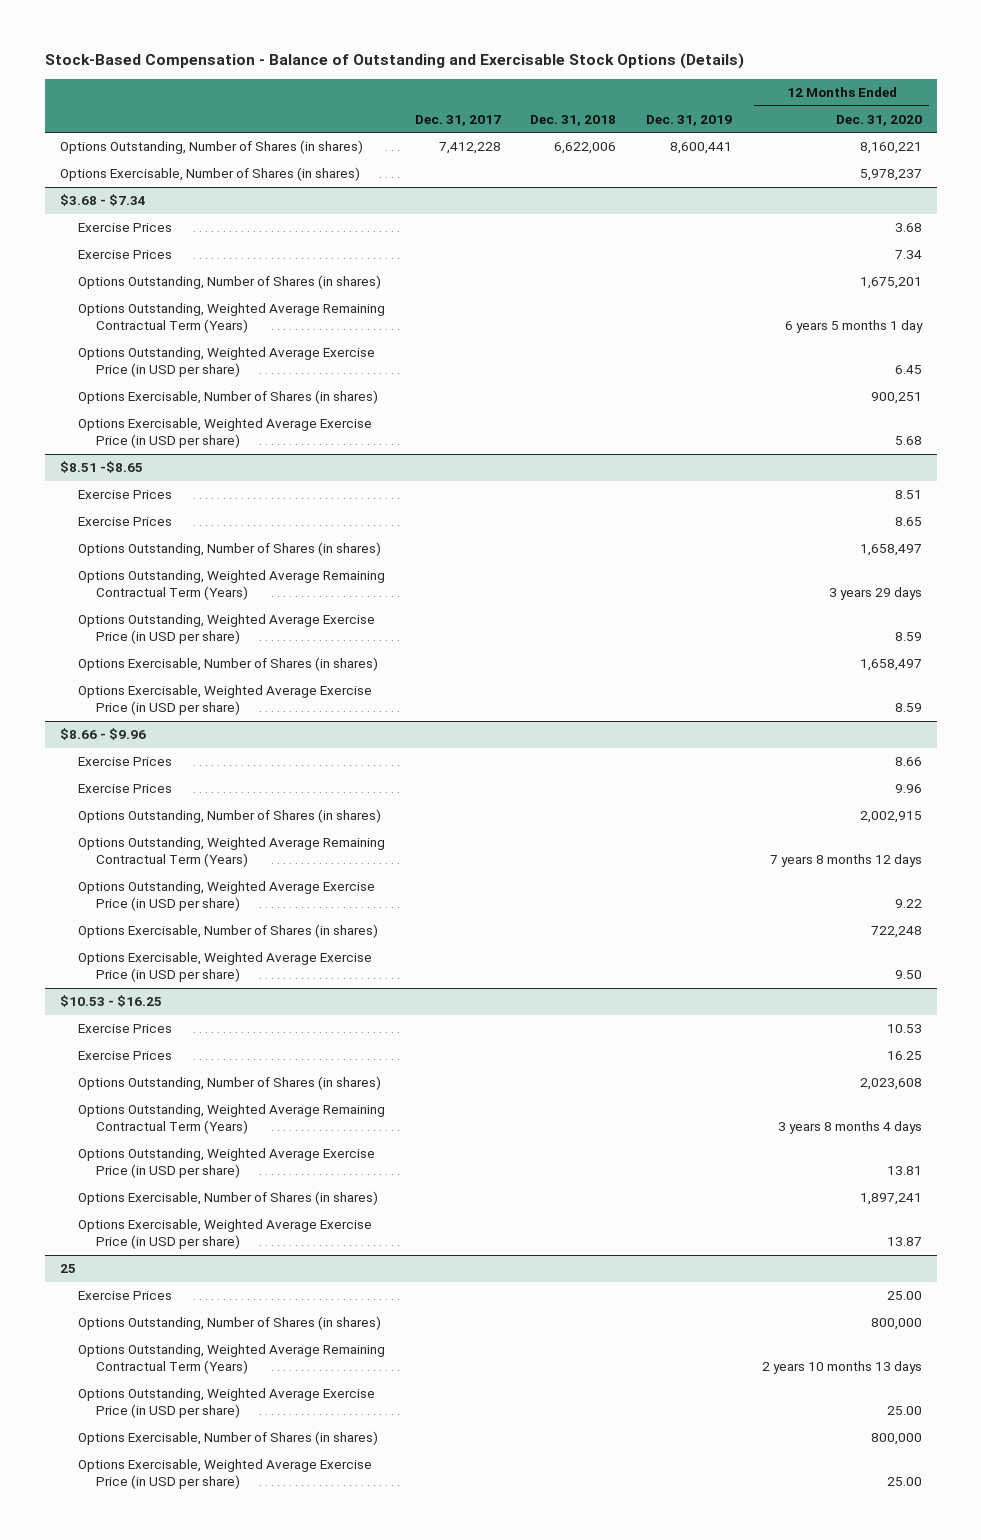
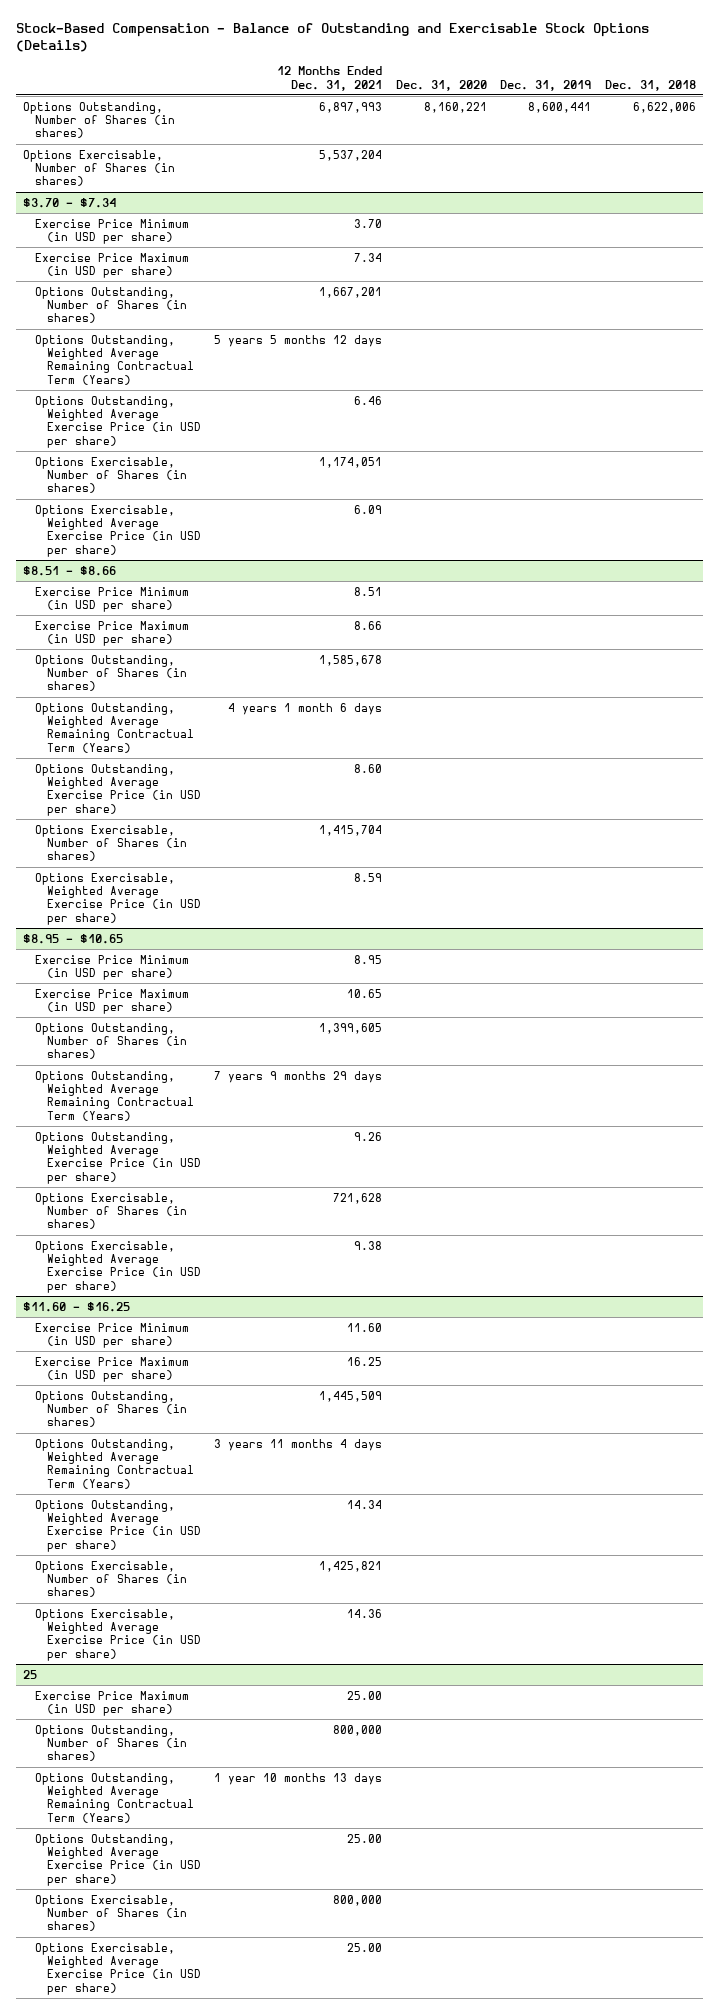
- | Dec. 31, 2017 | Dec. 31, 2018 | Dec. 31, 2019 | 12 Months Ended Dec. 31, 2020
+ | 12 Months Ended Dec. 31, 2021 | Dec. 31, 2020 | Dec. 31, 2019 | Dec. 31, 2018
- $3.68 - $7.34
- Exercise Prices | | | | 3.68
- Exercise Prices | | | | 7.34
+ $3.70 - $7.34
+ Exercise Price Minimum (in USD per share) | 3.70 | | |
+ Exercise Price Maximum (in USD per share) | 7.34 | | |
- $8.51 -$8.65
- Exercise Prices | | | | 8.51
- Exercise Prices | | | | 8.65
+ $8.51 - $8.66
+ Exercise Price Minimum (in USD per share) | 8.51 | | |
+ Exercise Price Maximum (in USD per share) | 8.66 | | |
- $8.66 - $9.96
- Exercise Prices | | | | 8.66
- Exercise Prices | | | | 9.96
+ $8.95 - $10.65
+ Exercise Price Minimum (in USD per share) | 8.95 | | |
+ Exercise Price Maximum (in USD per share) | 10.65 | | |
- $10.53 - $16.25
- Exercise Prices | | | | 10.53
- Exercise Prices | | | | 16.25
+ $11.60 - $16.25
+ Exercise Price Minimum (in USD per share) | 11.60 | | |
+ Exercise Price Maximum (in USD per share) | 16.25 | | |
@ 25
- Exercise Prices | | | | 25.00
+ Exercise Price Maximum (in USD per share) | 25.00 | | |

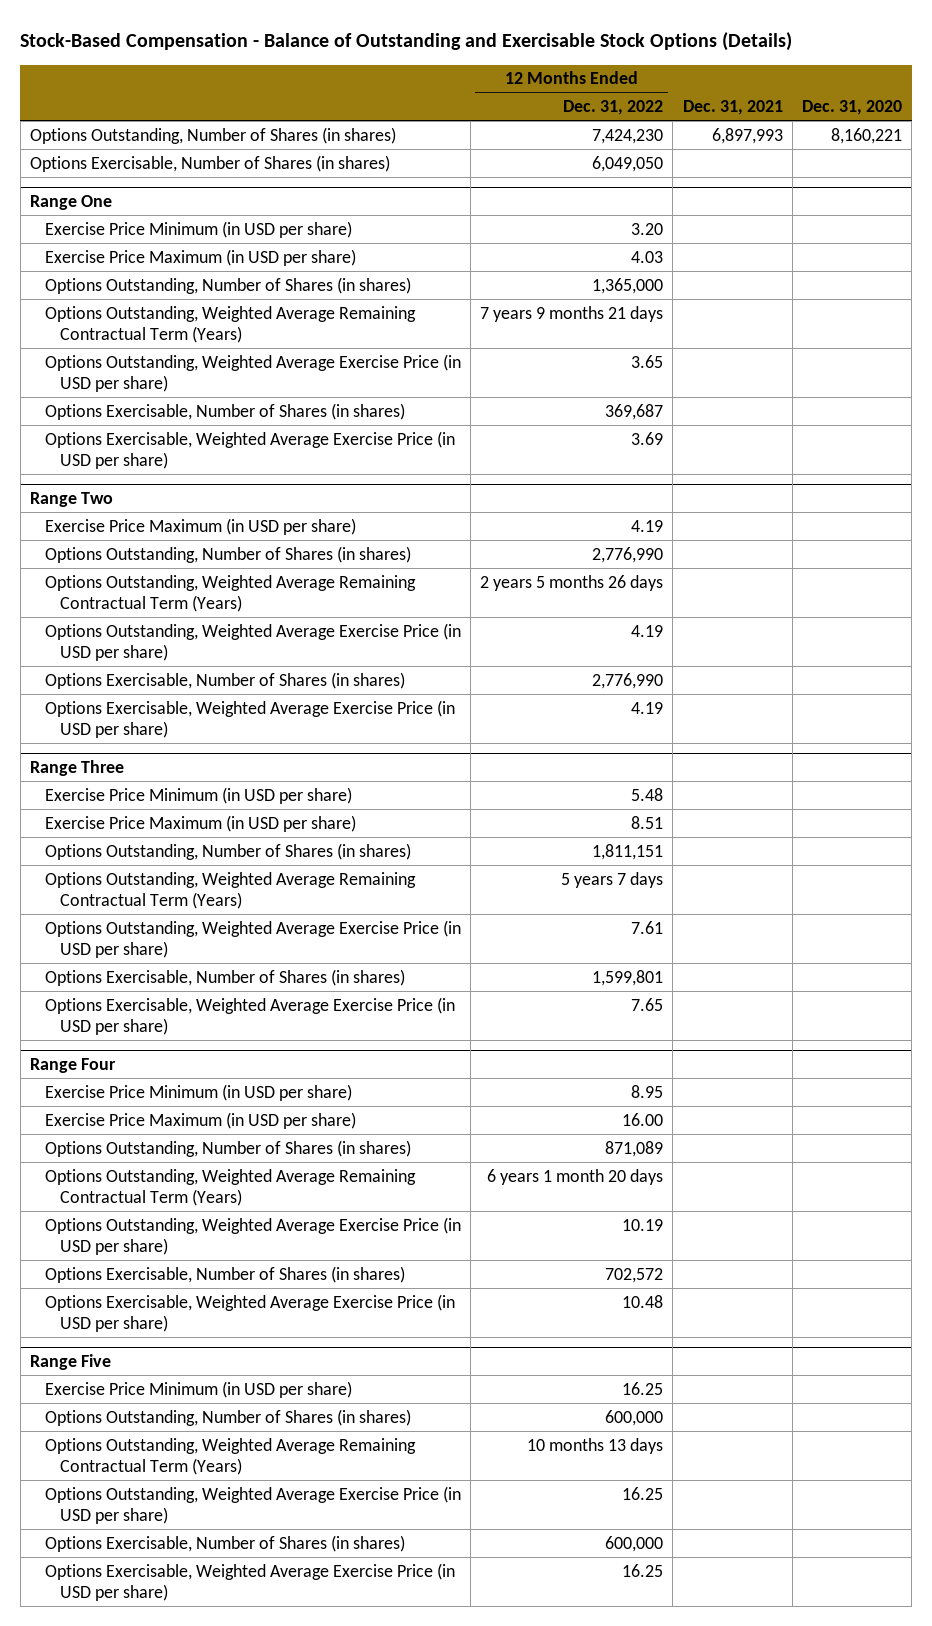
- | 12 Months Ended Dec. 31, 2021 | Dec. 31, 2020 | Dec. 31, 2019 | Dec. 31, 2018
+ | 12 Months Ended Dec. 31, 2022 | Dec. 31, 2021 | Dec. 31, 2020
- $3.70 - $7.34
+ Range One
- $8.51 - $8.66
- Exercise Price Minimum (in USD per share) | 8.51 | | |
+ Range Two
- $8.95 - $10.65
+ Range Three
- $11.60 - $16.25
+ Range Four
- 25
- Exercise Price Maximum (in USD per share) | 25.00 | | |
+ Range Five
+ Exercise Price Minimum (in USD per share) | 16.25 | |

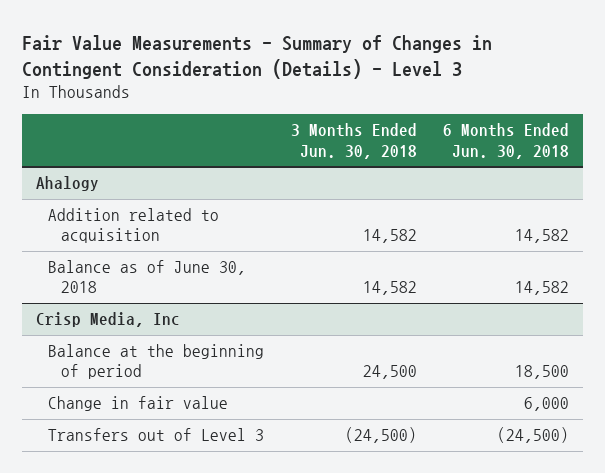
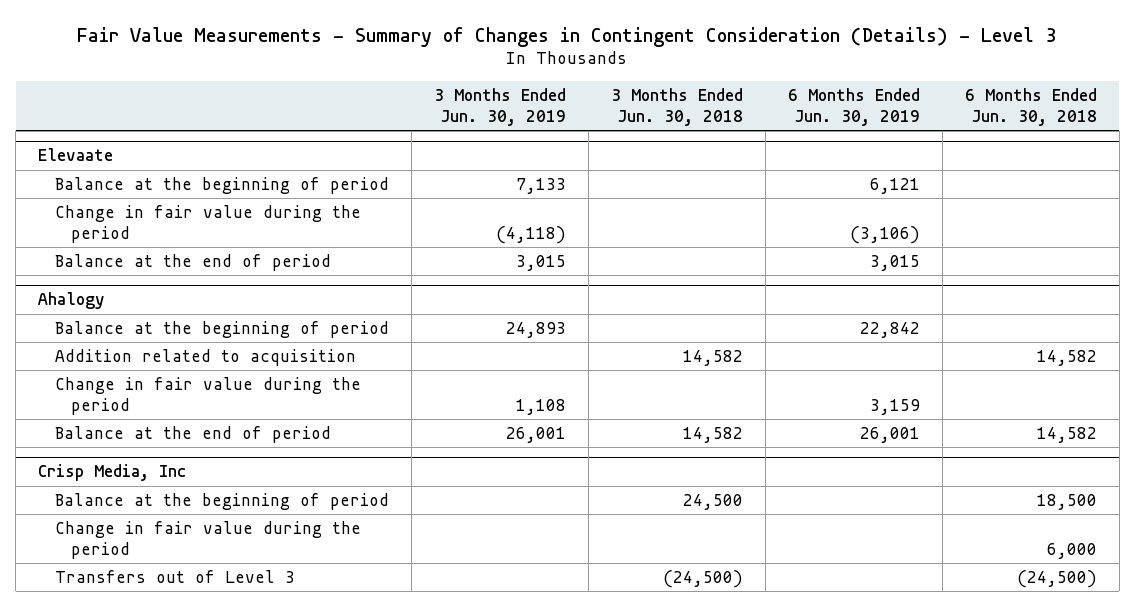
- | 3 Months Ended Jun. 30, 2018 | 6 Months Ended Jun. 30, 2018
+ | 3 Months Ended Jun. 30, 2019 | 3 Months Ended Jun. 30, 2018 | 6 Months Ended Jun. 30, 2019 | 6 Months Ended Jun. 30, 2018
+ Elevaate
+ Balance at the beginning of period | 7,133 | | 6,121 |
+ Change in fair value during the period | (4,118) | | (3,106) |
+ Balance at the end of period | 3,015 | | 3,015 |
@ Ahalogy
+ Balance at the beginning of period | 24,893 | | 22,842 |
- Balance as of June 30, 2018 | 14,582 | 14,582
+ Change in fair value during the period | 1,108 | | 3,159 |
+ Balance at the end of period | 26,001 | 14,582 | 26,001 | 14,582
@ Crisp Media, Inc
- Change in fair value | | 6,000
+ Change in fair value during the period | | | | 6,000

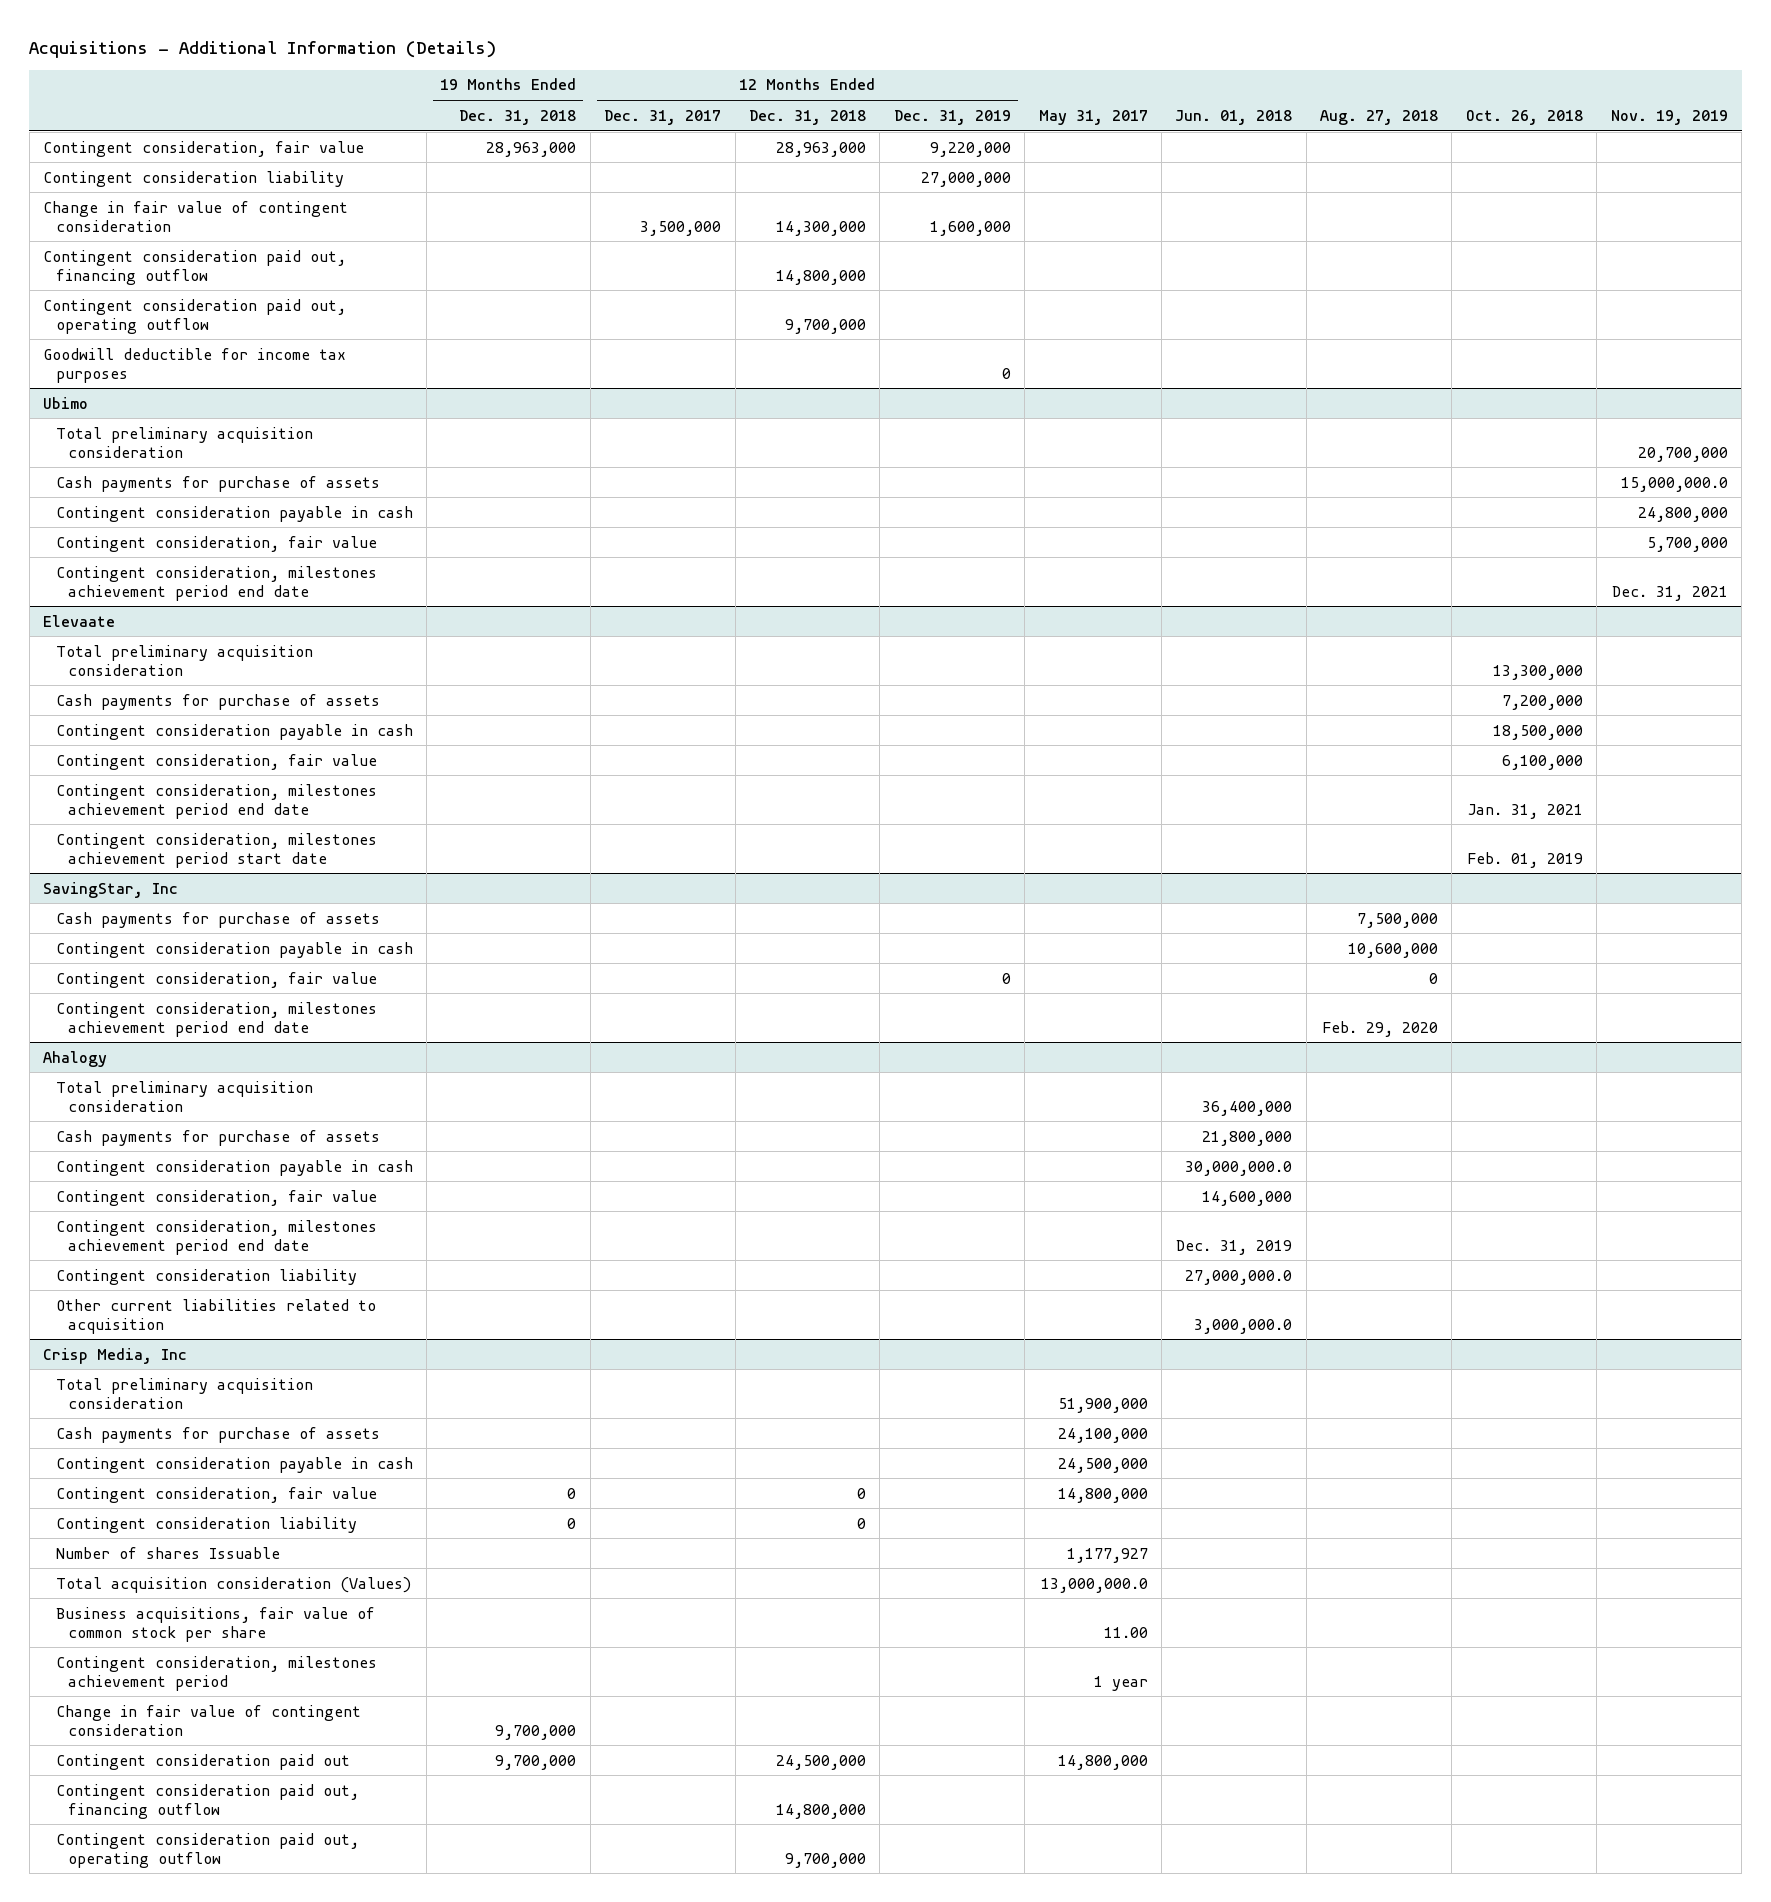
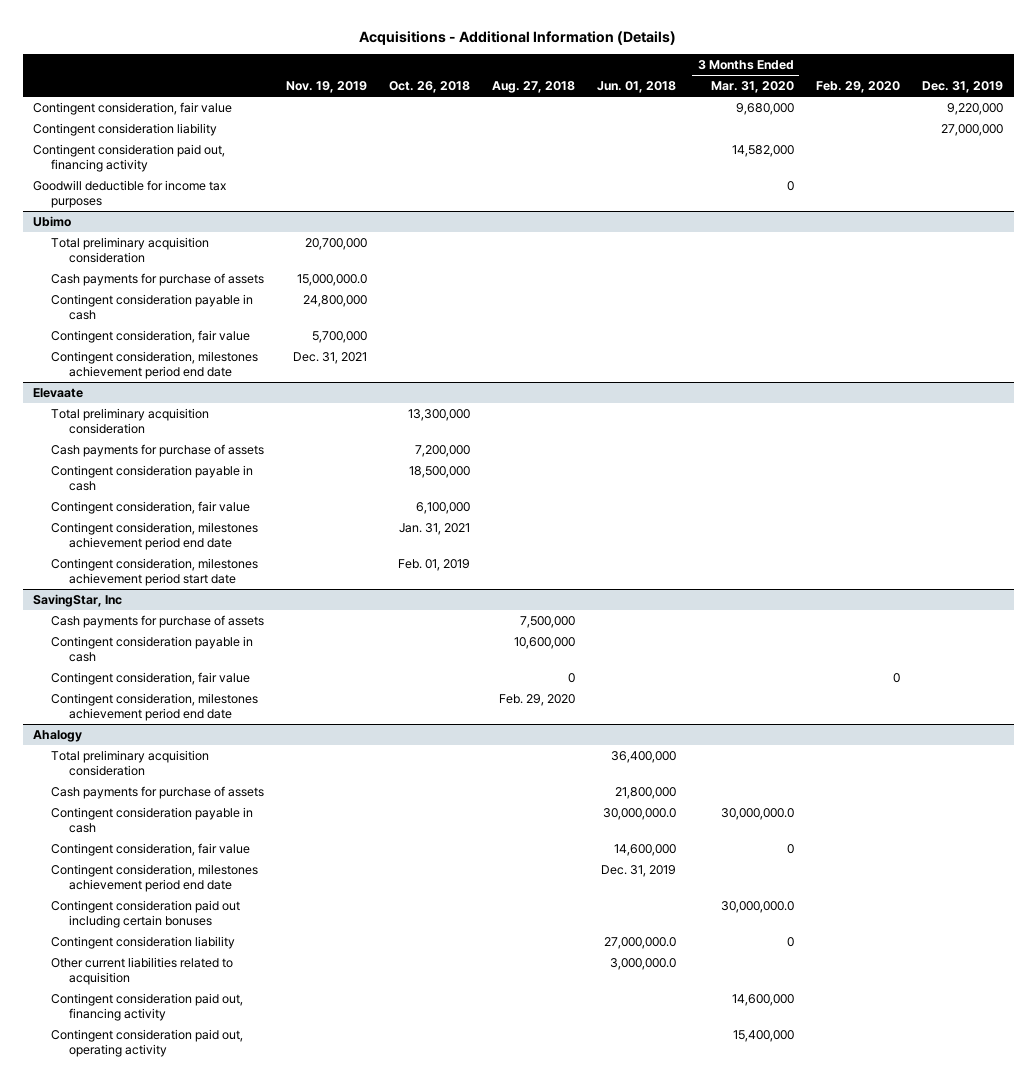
- | 19 Months Ended Dec. 31, 2018 | 12 Months Ended Dec. 31, 2017 | 12 Months Ended Dec. 31, 2018 | 12 Months Ended Dec. 31, 2019 | May 31, 2017 | Jun. 01, 2018 | Aug. 27, 2018 | Oct. 26, 2018 | Nov. 19, 2019
+ | Nov. 19, 2019 | Oct. 26, 2018 | Aug. 27, 2018 | Jun. 01, 2018 | 3 Months Ended Mar. 31, 2020 | Feb. 29, 2020 | Dec. 31, 2019
- Change in fair value of contingent consideration | | 3,500,000 | 14,300,000 | 1,600,000 | | | | |
- Contingent consideration paid out, financing outflow | | | 14,800,000 | | | | | |
- Contingent consideration paid out, operating outflow | | | 9,700,000 | | | | | |
+ Contingent consideration paid out, financing activity | | | | | 14,582,000 | |
@ Ahalogy
+ Contingent consideration paid out including certain bonuses | | | | | 30,000,000.0 | |
- Crisp Media, Inc
- Total preliminary acquisition consideration | | | | | 51,900,000 | | | |
- Cash payments for purchase of assets | | | | | 24,100,000 | | | |
- Contingent consideration payable in cash | | | | | 24,500,000 | | | |
- Contingent consideration, fair value | 0 | | 0 | | 14,800,000 | | | |
- Contingent consideration liability | 0 | | 0 | | | | | |
- Number of shares Issuable | | | | | 1,177,927 | | | |
- Total acquisition consideration (Values) | | | | | 13,000,000.0 | | | |
- Business acquisitions, fair value of common stock per share | | | | | 11.00 | | | |
- Contingent consideration, milestones achievement period | | | | | 1 year | | | |
- Change in fair value of contingent consideration | 9,700,000 | | | | | | | |
- Contingent consideration paid out | 9,700,000 | | 24,500,000 | | 14,800,000 | | | |
- Contingent consideration paid out, financing outflow | | | 14,800,000 | | | | | |
- Contingent consideration paid out, operating outflow | | | 9,700,000 | | | | | |
@ Ahalogy
+ Contingent consideration paid out, financing activity | | | | | 14,600,000 | |
+ Contingent consideration paid out, operating activity | | | | | 15,400,000 | |

